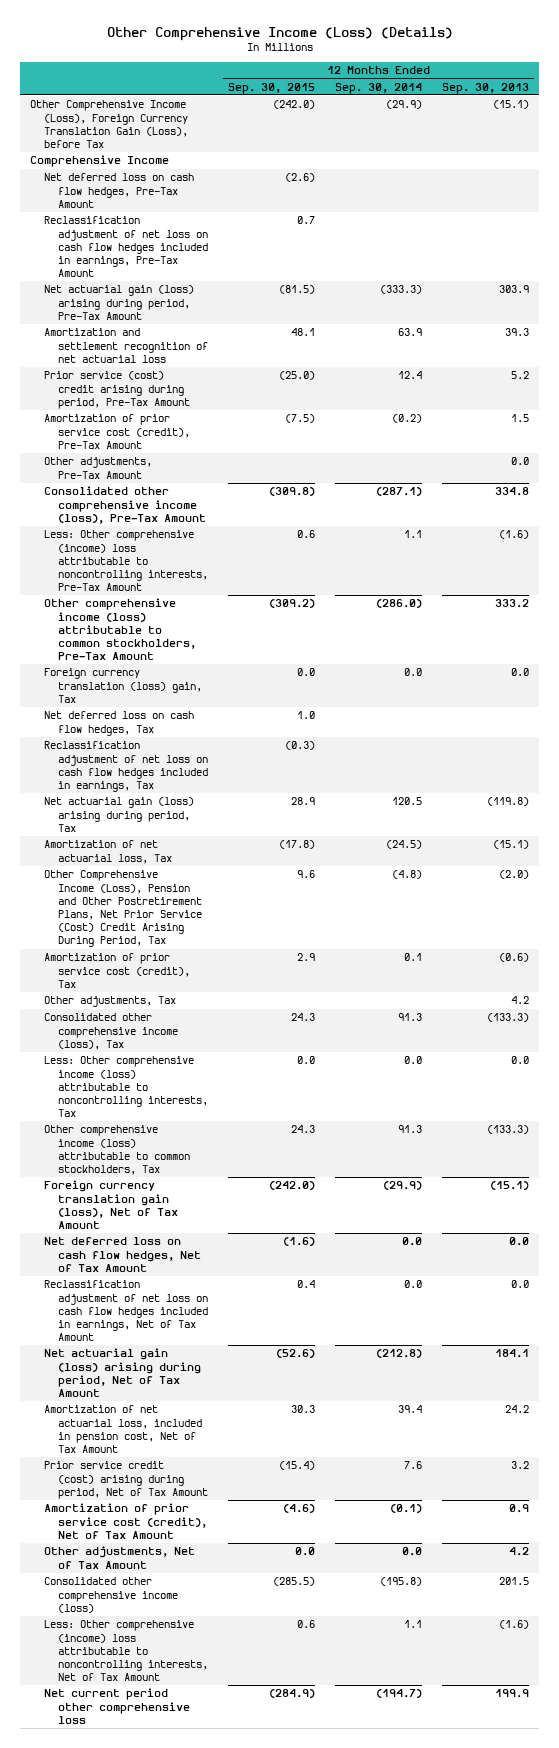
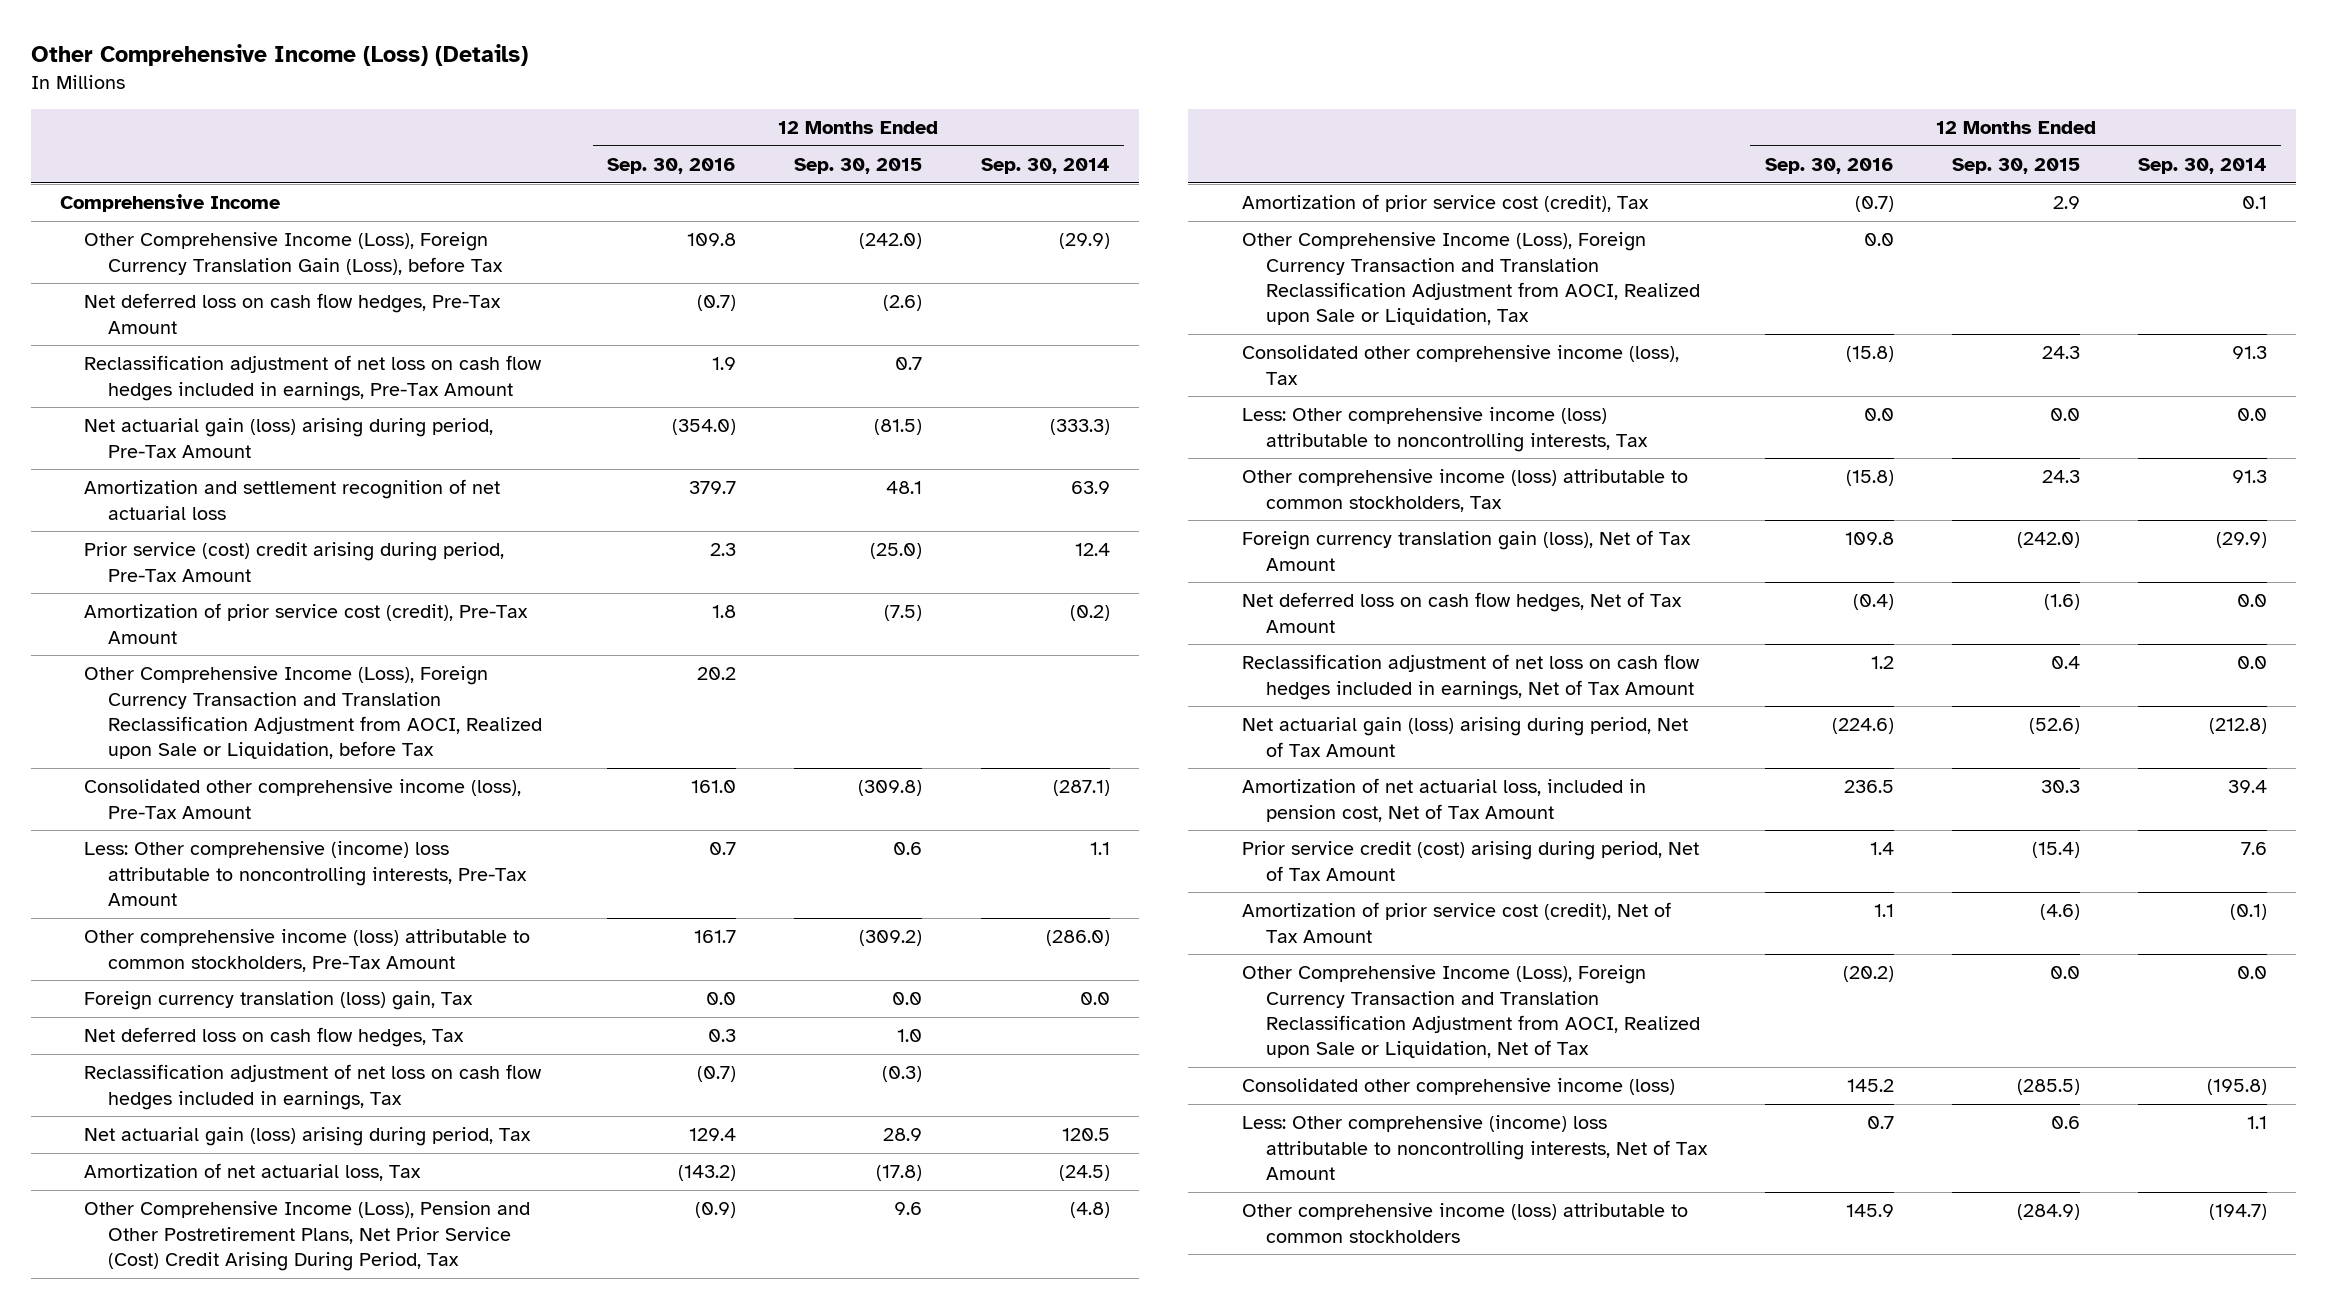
- | 12 Months Ended Sep. 30, 2015 | 12 Months Ended Sep. 30, 2014 | 12 Months Ended Sep. 30, 2013
+ | 12 Months Ended Sep. 30, 2016 | 12 Months Ended Sep. 30, 2015 | 12 Months Ended Sep. 30, 2014
moved down: Other Comprehensive Income (Loss), Foreign Currency Translation Gain (Loss), before Tax | 109.8 | (242.0) | (29.9)
- Other adjustments, Pre-Tax Amount | | | 0.0
+ Other Comprehensive Income (Loss), Foreign Currency Transaction and Translation Reclassification Adjustment from AOCI, Realized upon Sale or Liquidation, before Tax | 20.2 | |
- Other adjustments, Tax | | | 4.2
+ Other Comprehensive Income (Loss), Foreign Currency Transaction and Translation Reclassification Adjustment from AOCI, Realized upon Sale or Liquidation, Tax | 0.0 | |
- Other adjustments, Net of Tax Amount | 0.0 | 0.0 | 4.2
+ Other Comprehensive Income (Loss), Foreign Currency Transaction and Translation Reclassification Adjustment from AOCI, Realized upon Sale or Liquidation, Net of Tax | (20.2) | 0.0 | 0.0
- Net current period other comprehensive loss | (284.9) | (194.7) | 199.9
+ Other comprehensive income (loss) attributable to common stockholders | 145.9 | (284.9) | (194.7)

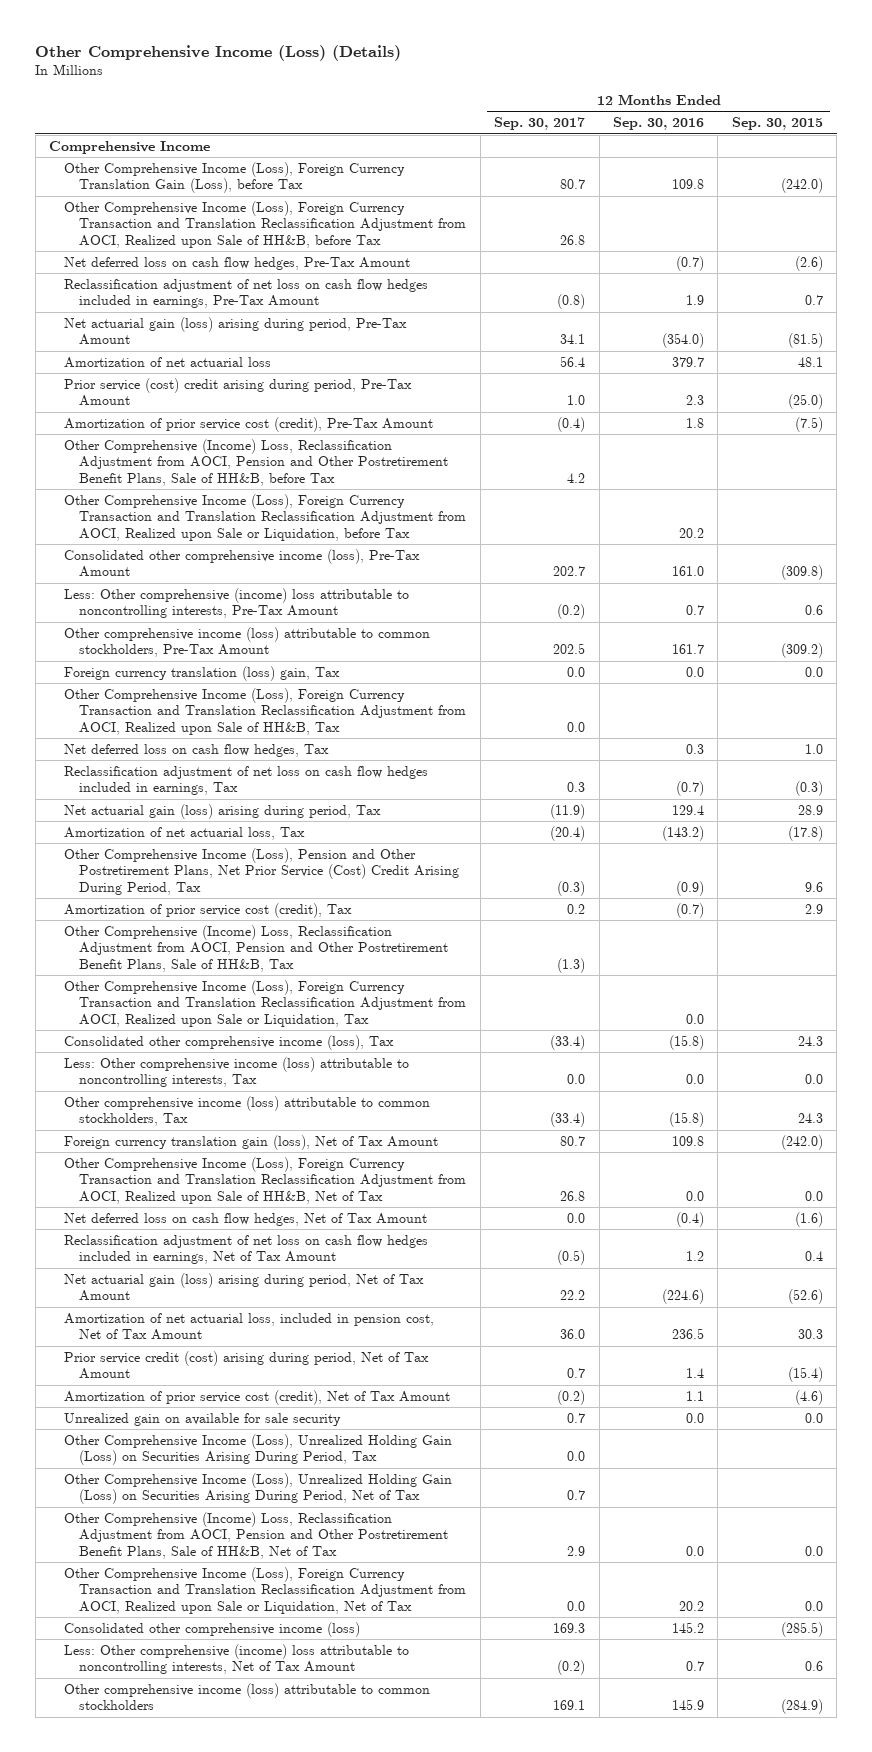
- | 12 Months Ended Sep. 30, 2016 | 12 Months Ended Sep. 30, 2015 | 12 Months Ended Sep. 30, 2014
+ | 12 Months Ended Sep. 30, 2017 | 12 Months Ended Sep. 30, 2016 | 12 Months Ended Sep. 30, 2015
+ Other Comprehensive Income (Loss), Foreign Currency Transaction and Translation Reclassification Adjustment from AOCI, Realized upon Sale of HH&B, before Tax | 26.8 | |
- Amortization and settlement recognition of net actuarial loss | 379.7 | 48.1 | 63.9
+ Amortization of net actuarial loss | 56.4 | 379.7 | 48.1
+ Other Comprehensive (Income) Loss, Reclassification Adjustment from AOCI, Pension and Other Postretirement Benefit Plans, Sale of HH&B, before Tax | 4.2 | |
+ Other Comprehensive Income (Loss), Foreign Currency Transaction and Translation Reclassification Adjustment from AOCI, Realized upon Sale of HH&B, Tax | 0.0 | |
+ Other Comprehensive (Income) Loss, Reclassification Adjustment from AOCI, Pension and Other Postretirement Benefit Plans, Sale of HH&B, Tax | (1.3) | |
+ Other Comprehensive Income (Loss), Foreign Currency Transaction and Translation Reclassification Adjustment from AOCI, Realized upon Sale of HH&B, Net of Tax | 26.8 | 0.0 | 0.0
- Other Comprehensive Income (Loss), Foreign Currency Transaction and Translation Reclassification Adjustment from AOCI, Realized upon Sale or Liquidation, Net of Tax | (20.2) | 0.0 | 0.0
+ Unrealized gain on available for sale security | 0.7 | 0.0 | 0.0
+ Other Comprehensive Income (Loss), Unrealized Holding Gain (Loss) on Securities Arising During Period, Tax | 0.0 | |
+ Other Comprehensive Income (Loss), Unrealized Holding Gain (Loss) on Securities Arising During Period, Net of Tax | 0.7 | |
+ Other Comprehensive (Income) Loss, Reclassification Adjustment from AOCI, Pension and Other Postretirement Benefit Plans, Sale of HH&B, Net of Tax | 2.9 | 0.0 | 0.0
+ Other Comprehensive Income (Loss), Foreign Currency Transaction and Translation Reclassification Adjustment from AOCI, Realized upon Sale or Liquidation, Net of Tax | 0.0 | 20.2 | 0.0

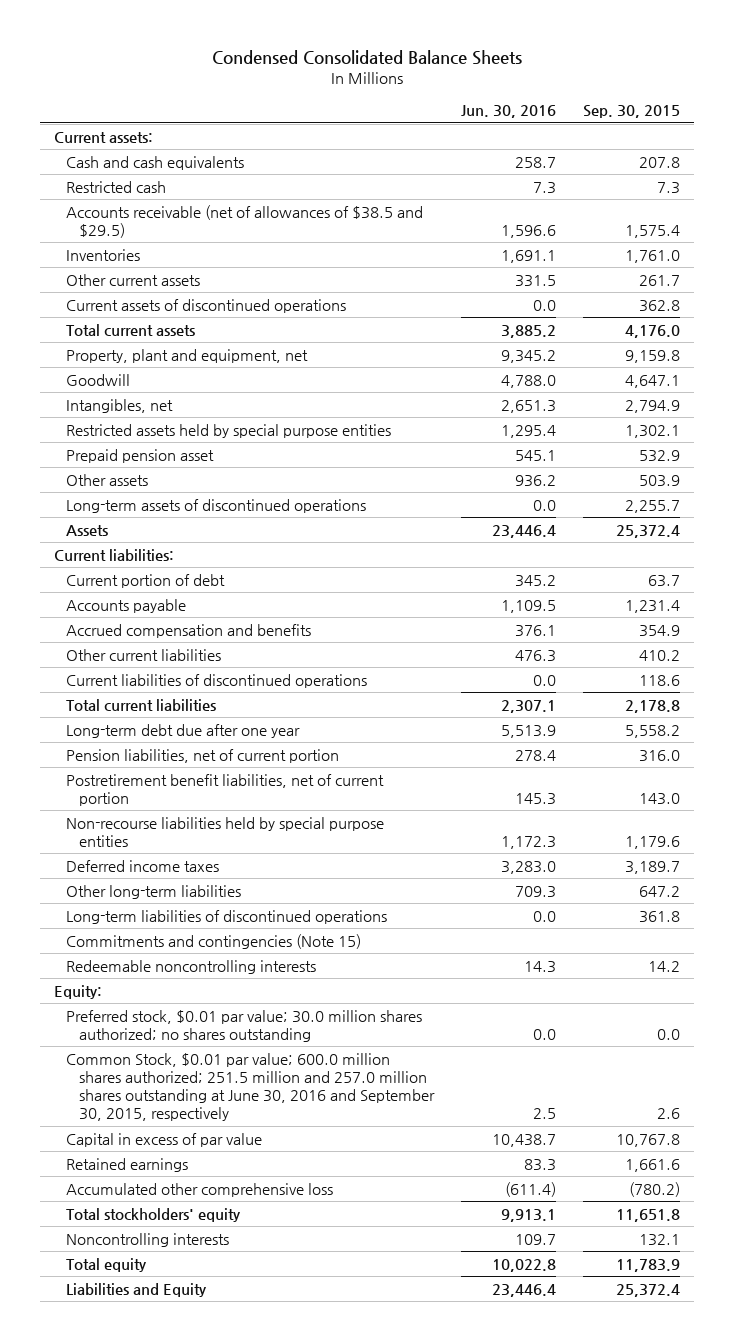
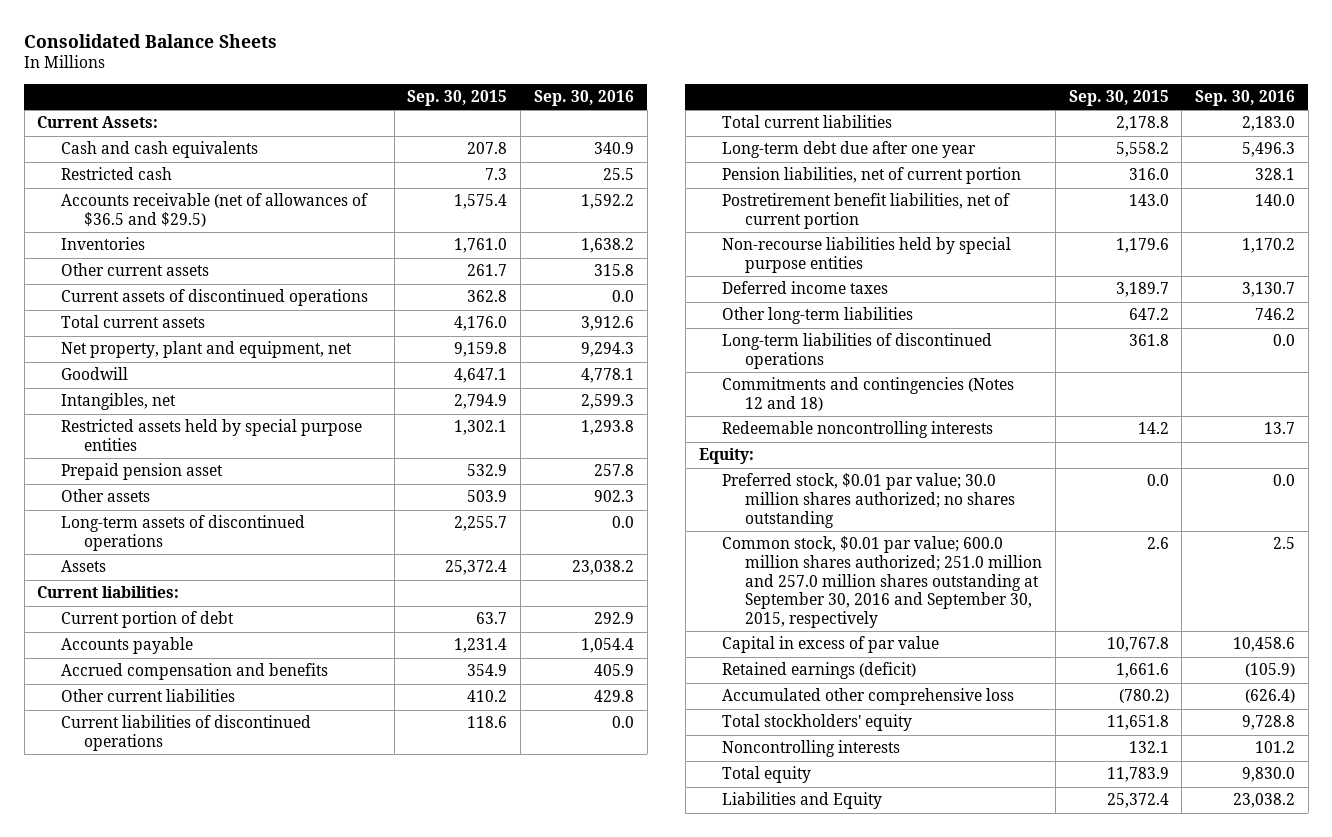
- Condensed Consolidated Balance Sheets
+ Consolidated Balance Sheets
- | Jun. 30, 2016 | Sep. 30, 2015
+ | Sep. 30, 2015 | Sep. 30, 2016
- Current assets:
+ Current Assets:
- Accounts receivable (net of allowances of $38.5 and $29.5) | 1,596.6 | 1,575.4
+ Accounts receivable (net of allowances of $36.5 and $29.5) | 1,575.4 | 1,592.2
- Property, plant and equipment, net | 9,345.2 | 9,159.8
+ Net property, plant and equipment, net | 9,159.8 | 9,294.3
- Commitments and contingencies (Note 15)
+ Commitments and contingencies (Notes 12 and 18)
- Common Stock, $0.01 par value; 600.0 million shares authorized; 251.5 million and 257.0 million shares outstanding at June 30, 2016 and September 30, 2015, respectively | 2.5 | 2.6
+ Common stock, $0.01 par value; 600.0 million shares authorized; 251.0 million and 257.0 million shares outstanding at September 30, 2016 and September 30, 2015, respectively | 2.6 | 2.5
- Retained earnings | 83.3 | 1,661.6
+ Retained earnings (deficit) | 1,661.6 | (105.9)

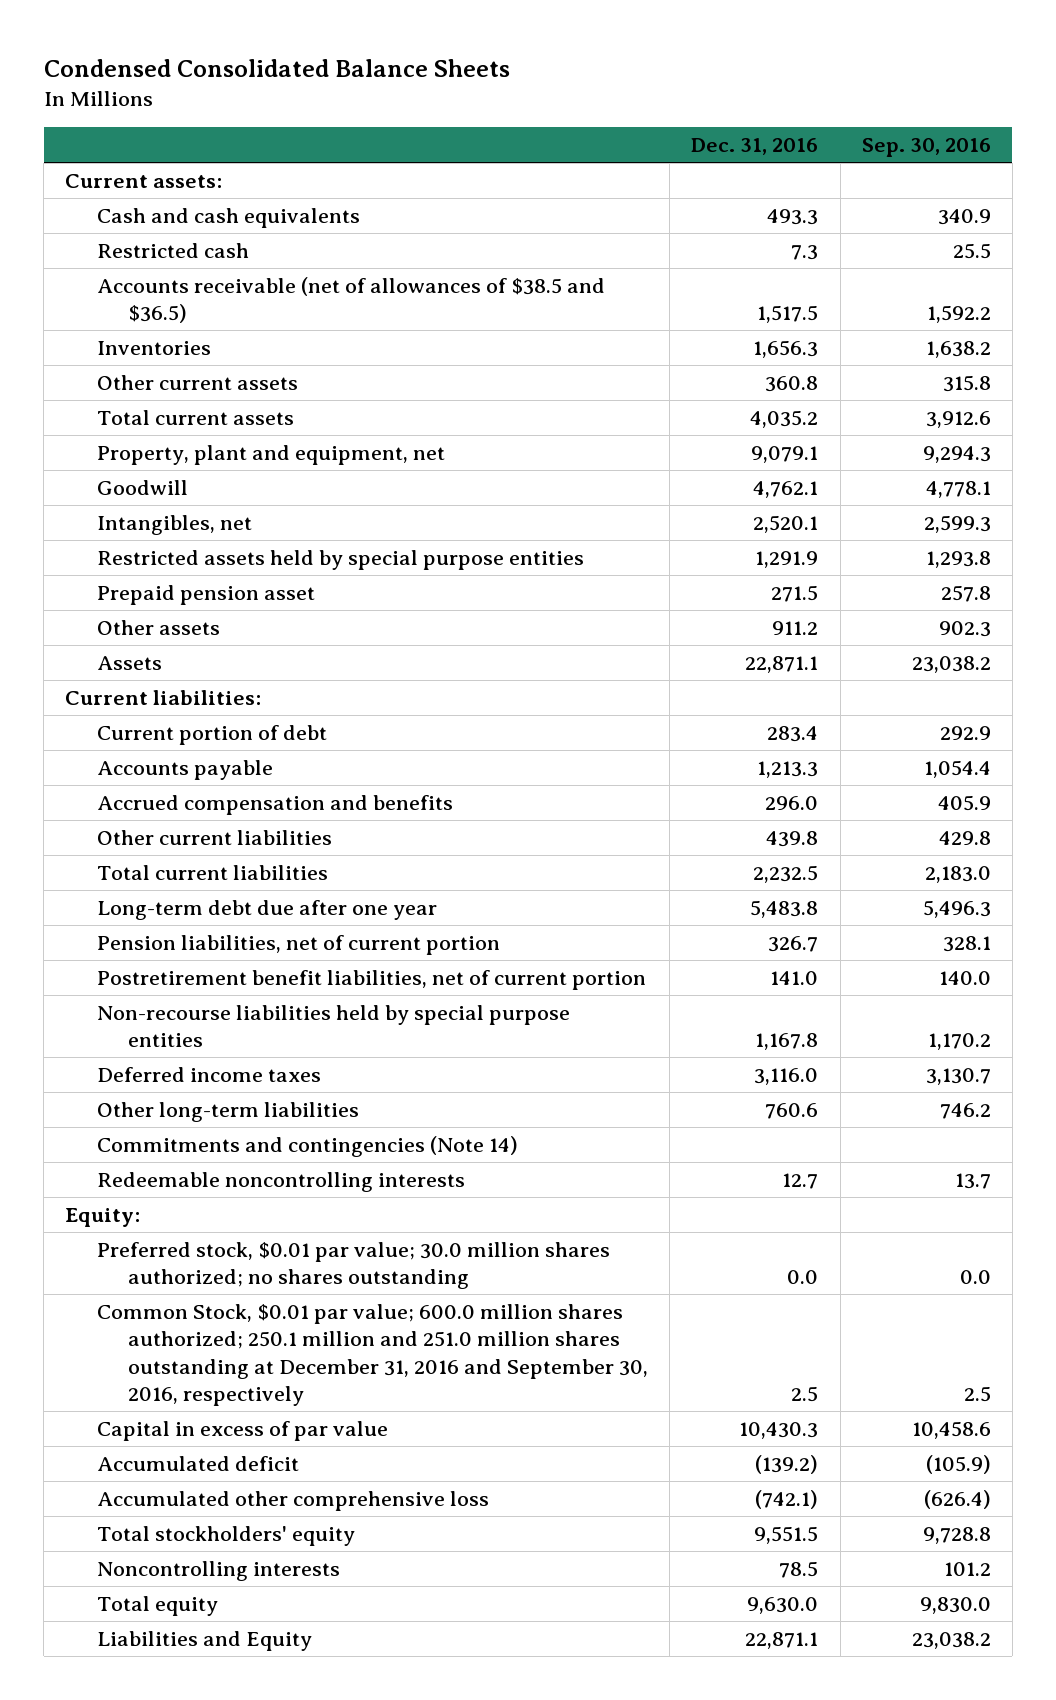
- Consolidated Balance Sheets
+ Condensed Consolidated Balance Sheets
- | Sep. 30, 2015 | Sep. 30, 2016
+ | Dec. 31, 2016 | Sep. 30, 2016
- Current Assets:
+ Current assets:
- Accounts receivable (net of allowances of $36.5 and $29.5) | 1,575.4 | 1,592.2
+ Accounts receivable (net of allowances of $38.5 and $36.5) | 1,517.5 | 1,592.2
- Current assets of discontinued operations | 362.8 | 0.0
- Net property, plant and equipment, net | 9,159.8 | 9,294.3
+ Property, plant and equipment, net | 9,079.1 | 9,294.3
- Long-term assets of discontinued operations | 2,255.7 | 0.0
- Current liabilities of discontinued operations | 118.6 | 0.0
- Long-term liabilities of discontinued operations | 361.8 | 0.0
- Commitments and contingencies (Notes 12 and 18)
+ Commitments and contingencies (Note 14)
- Common stock, $0.01 par value; 600.0 million shares authorized; 251.0 million and 257.0 million shares outstanding at September 30, 2016 and September 30, 2015, respectively | 2.6 | 2.5
+ Common Stock, $0.01 par value; 600.0 million shares authorized; 250.1 million and 251.0 million shares outstanding at December 31, 2016 and September 30, 2016, respectively | 2.5 | 2.5
- Retained earnings (deficit) | 1,661.6 | (105.9)
+ Accumulated deficit | (139.2) | (105.9)

